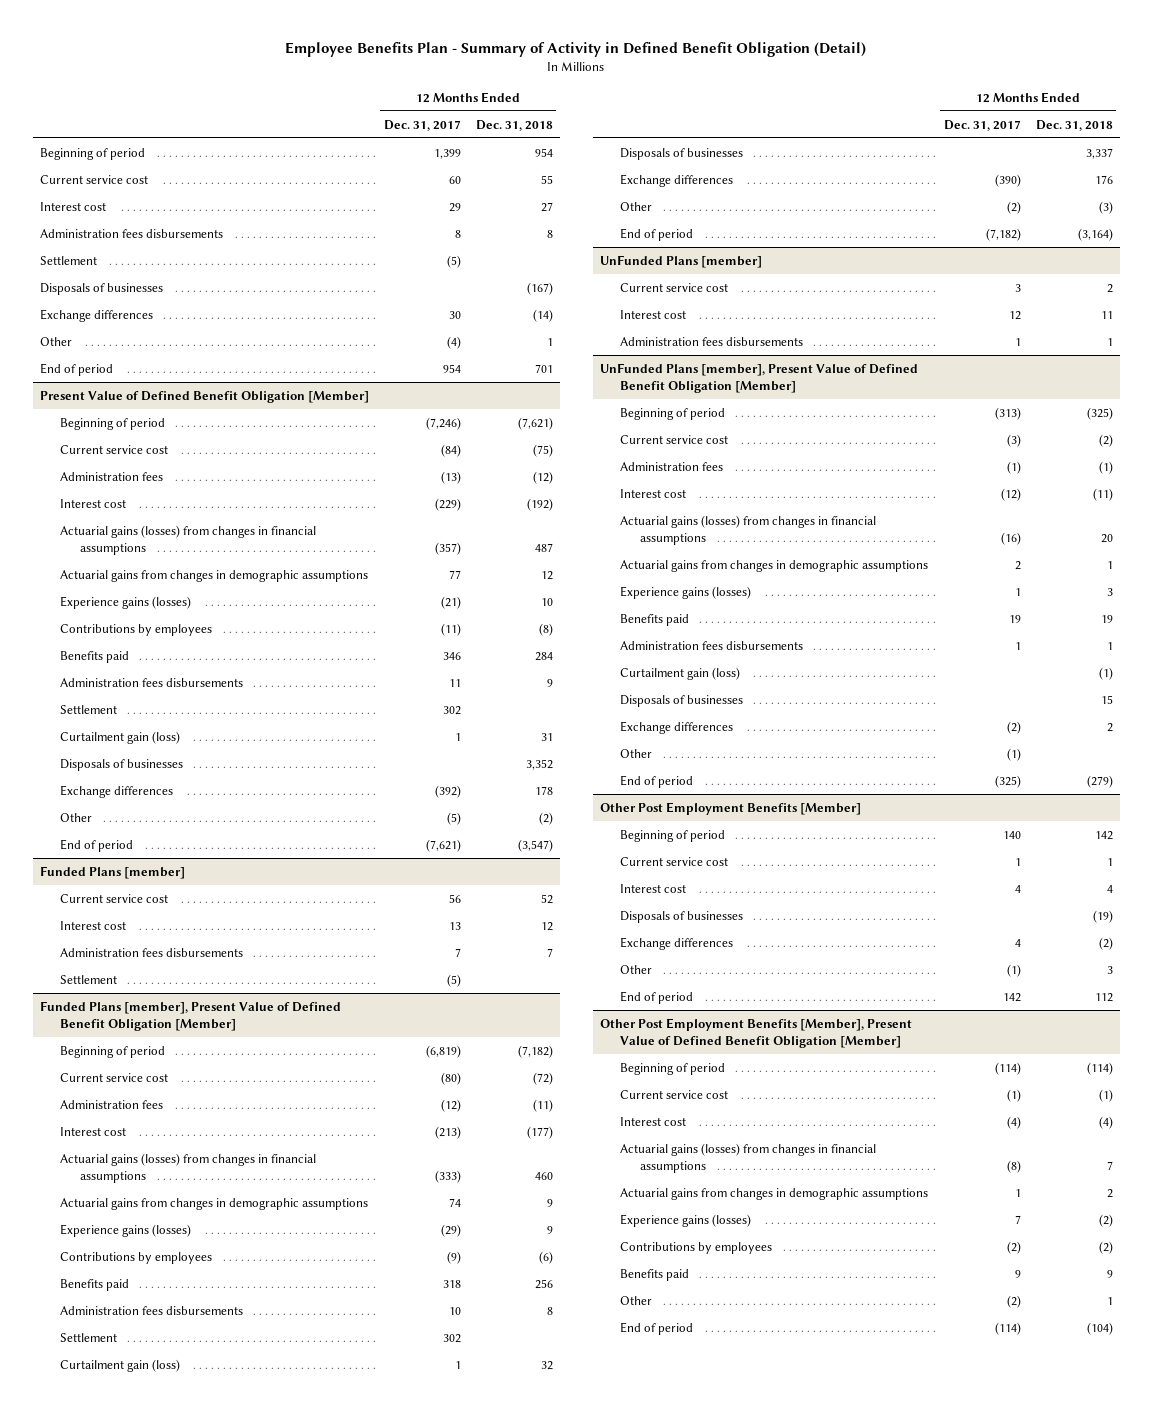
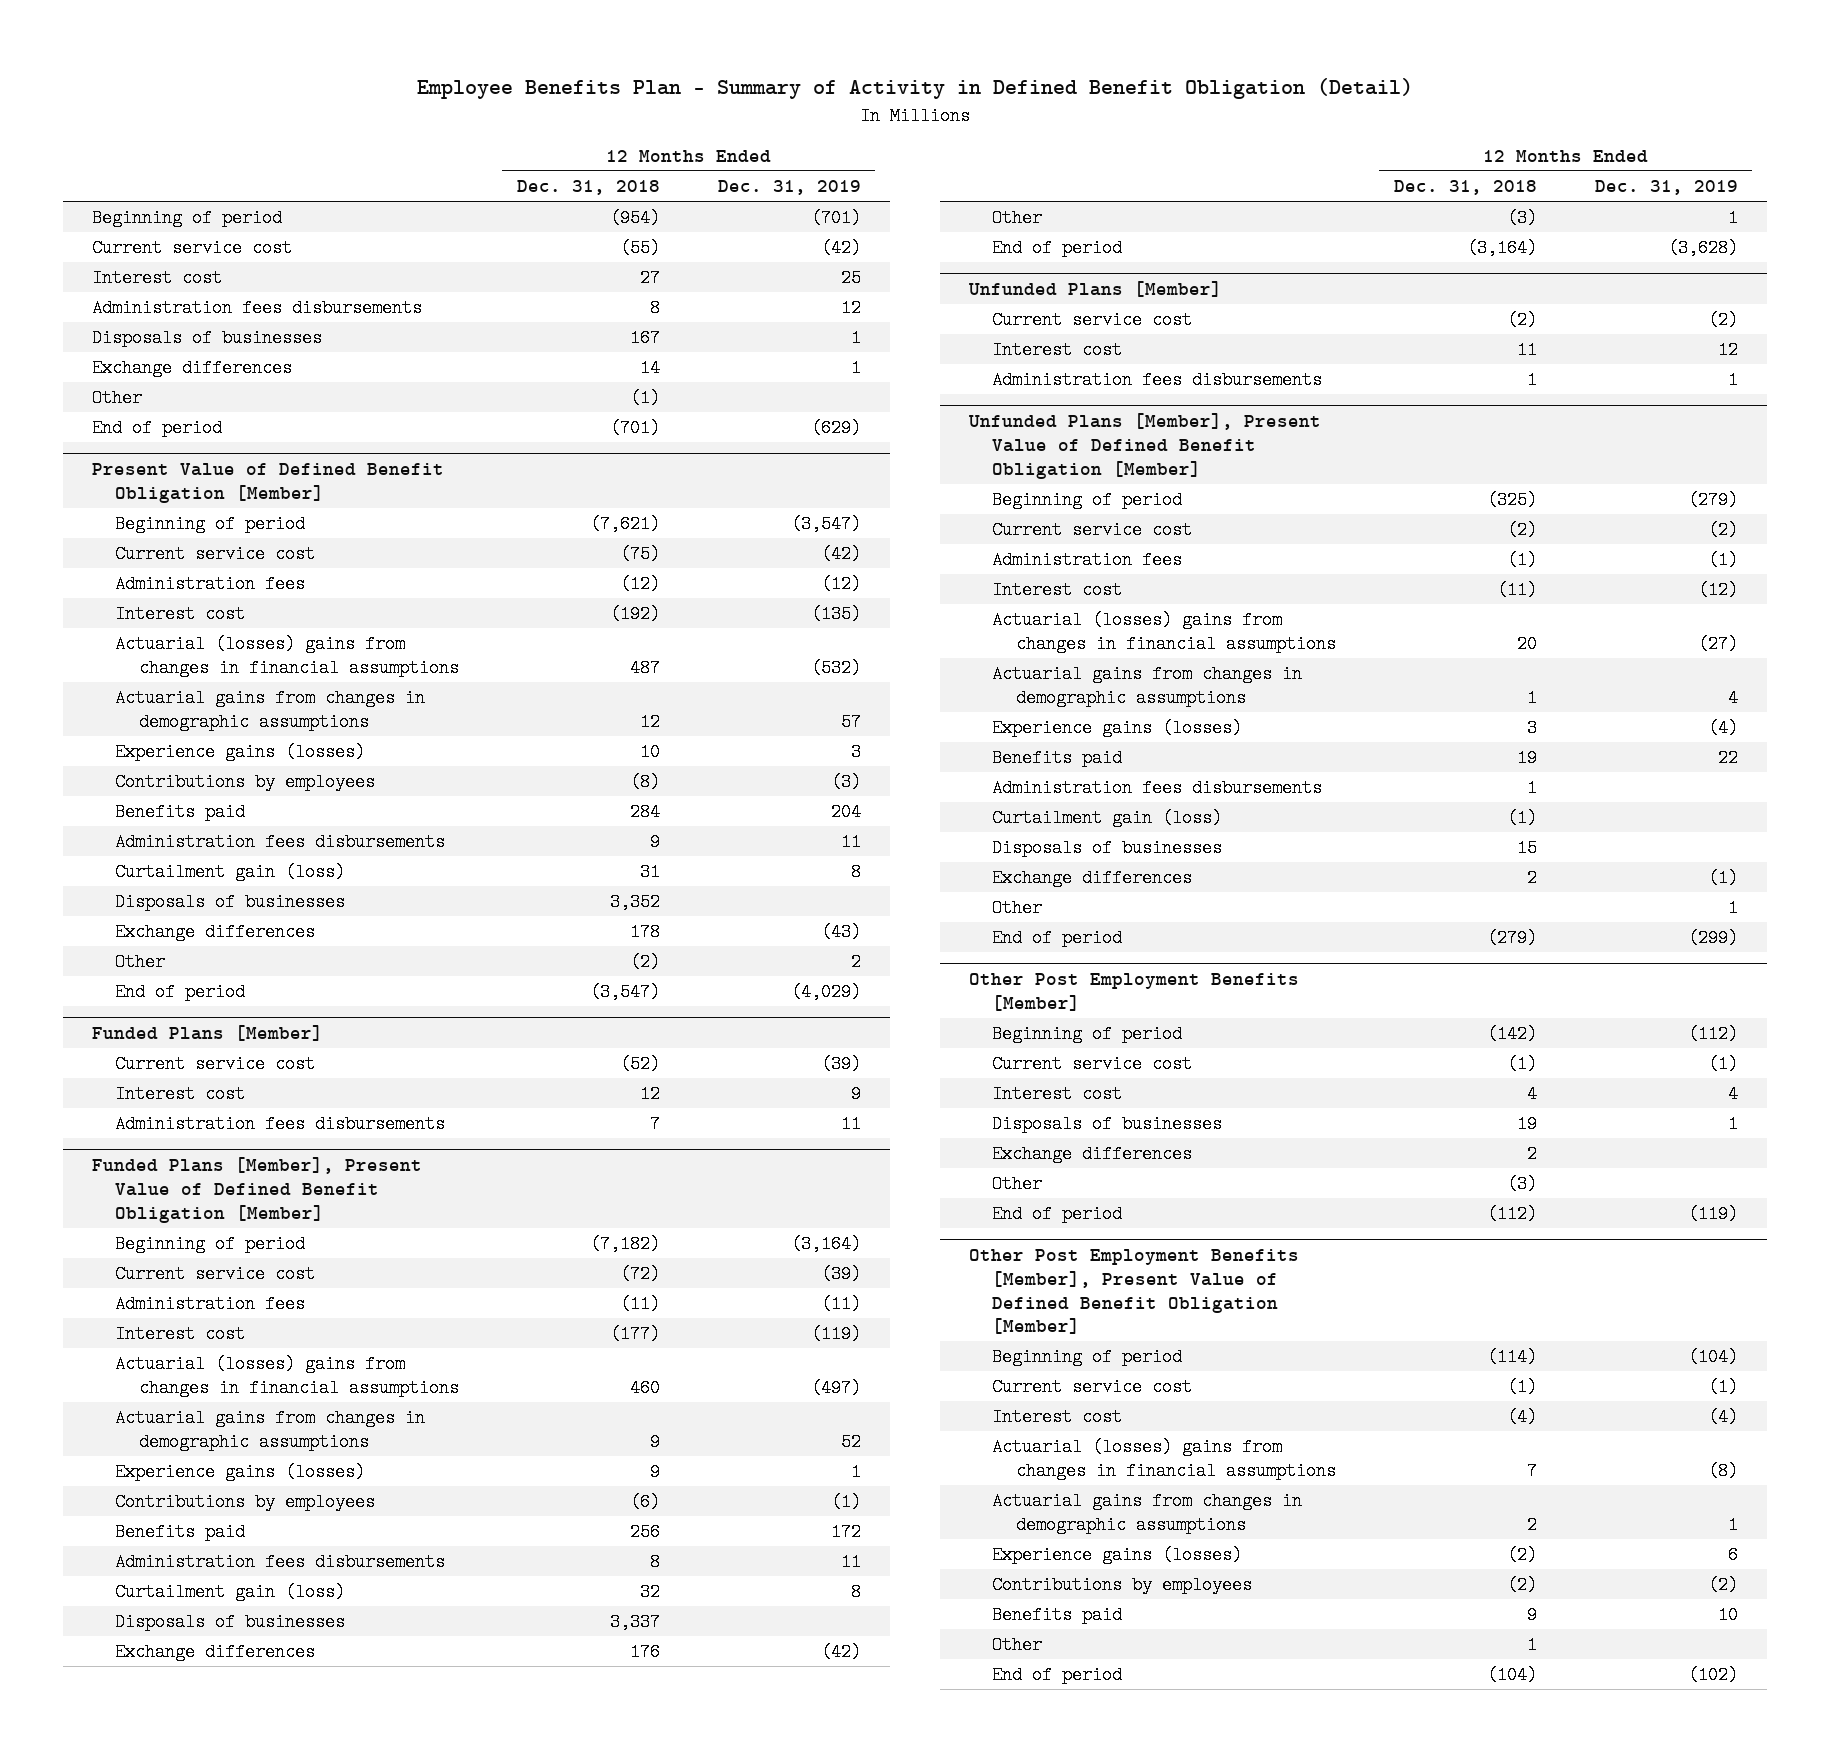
- | 12 Months Ended Dec. 31, 2017 | 12 Months Ended Dec. 31, 2018
+ | 12 Months Ended Dec. 31, 2018 | 12 Months Ended Dec. 31, 2019
- Beginning of period | 1,399 | 954
- Current service cost | 60 | 55
+ Beginning of period | (954) | (701)
+ Current service cost | (55) | (42)
- Settlement | (5) |
- Disposals of businesses | | (167)
- Exchange differences | 30 | (14)
- Other | (4) | 1
- End of period | 954 | 701
+ Disposals of businesses | 167 | 1
+ Exchange differences | 14 | 1
+ Other | (1) |
+ End of period | (701) | (629)
@ Present Value of Defined Benefit Obligation [Member]
- Actuarial gains (losses) from changes in financial assumptions | (357) | 487
+ Actuarial (losses) gains from changes in financial assumptions | 487 | (532)
- Settlement | 302 |
- Funded Plans [member]
- Current service cost | 56 | 52
+ Funded Plans [Member]
+ Current service cost | (52) | (39)
- Settlement | (5) |
- Funded Plans [member], Present Value of Defined Benefit Obligation [Member]
+ Funded Plans [Member], Present Value of Defined Benefit Obligation [Member]
- Actuarial gains (losses) from changes in financial assumptions | (333) | 460
+ Actuarial (losses) gains from changes in financial assumptions | 460 | (497)
- Settlement | 302 |
- UnFunded Plans [member]
- Current service cost | 3 | 2
+ Unfunded Plans [Member]
+ Current service cost | (2) | (2)
- UnFunded Plans [member], Present Value of Defined Benefit Obligation [Member]
+ Unfunded Plans [Member], Present Value of Defined Benefit Obligation [Member]
- Actuarial gains (losses) from changes in financial assumptions | (16) | 20
+ Actuarial (losses) gains from changes in financial assumptions | 20 | (27)
@ Other Post Employment Benefits [Member]
- Beginning of period | 140 | 142
- Current service cost | 1 | 1
+ Beginning of period | (142) | (112)
+ Current service cost | (1) | (1)
- Disposals of businesses | | (19)
- Exchange differences | 4 | (2)
- Other | (1) | 3
- End of period | 142 | 112
+ Disposals of businesses | 19 | 1
+ Exchange differences | 2 |
+ Other | (3) |
+ End of period | (112) | (119)
@ Other Post Employment Benefits [Member], Present Value of Defined Benefit Obligation [Member]
- Actuarial gains (losses) from changes in financial assumptions | (8) | 7
+ Actuarial (losses) gains from changes in financial assumptions | 7 | (8)

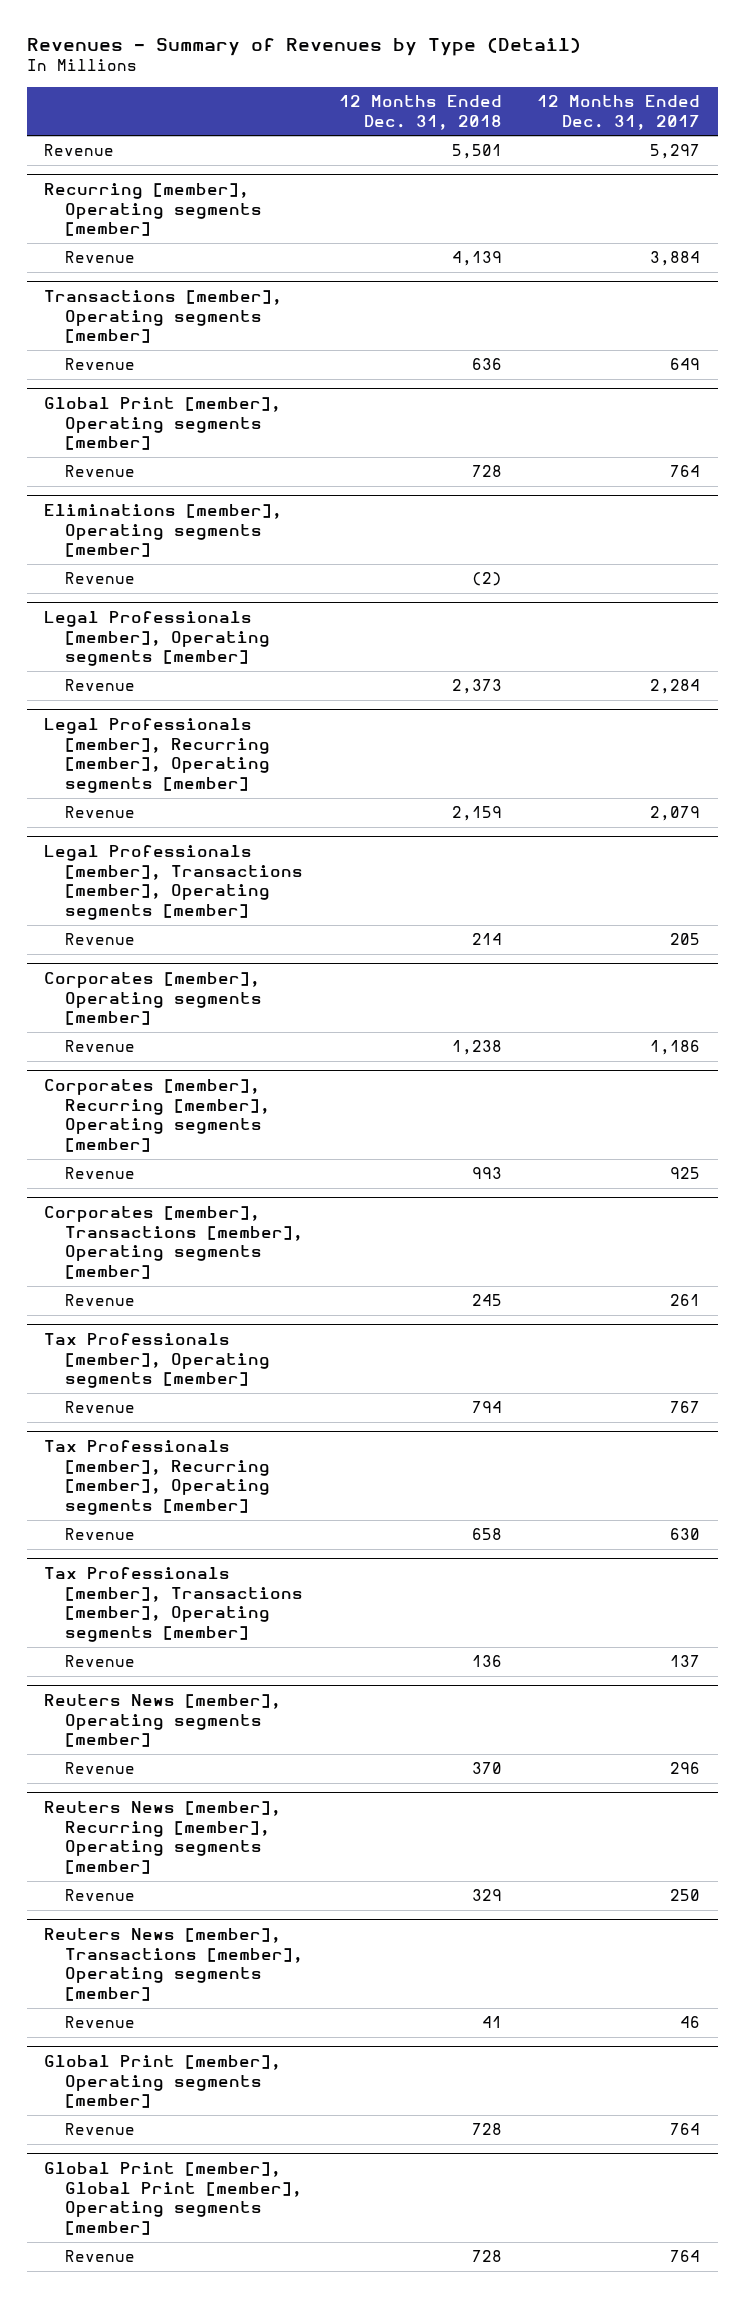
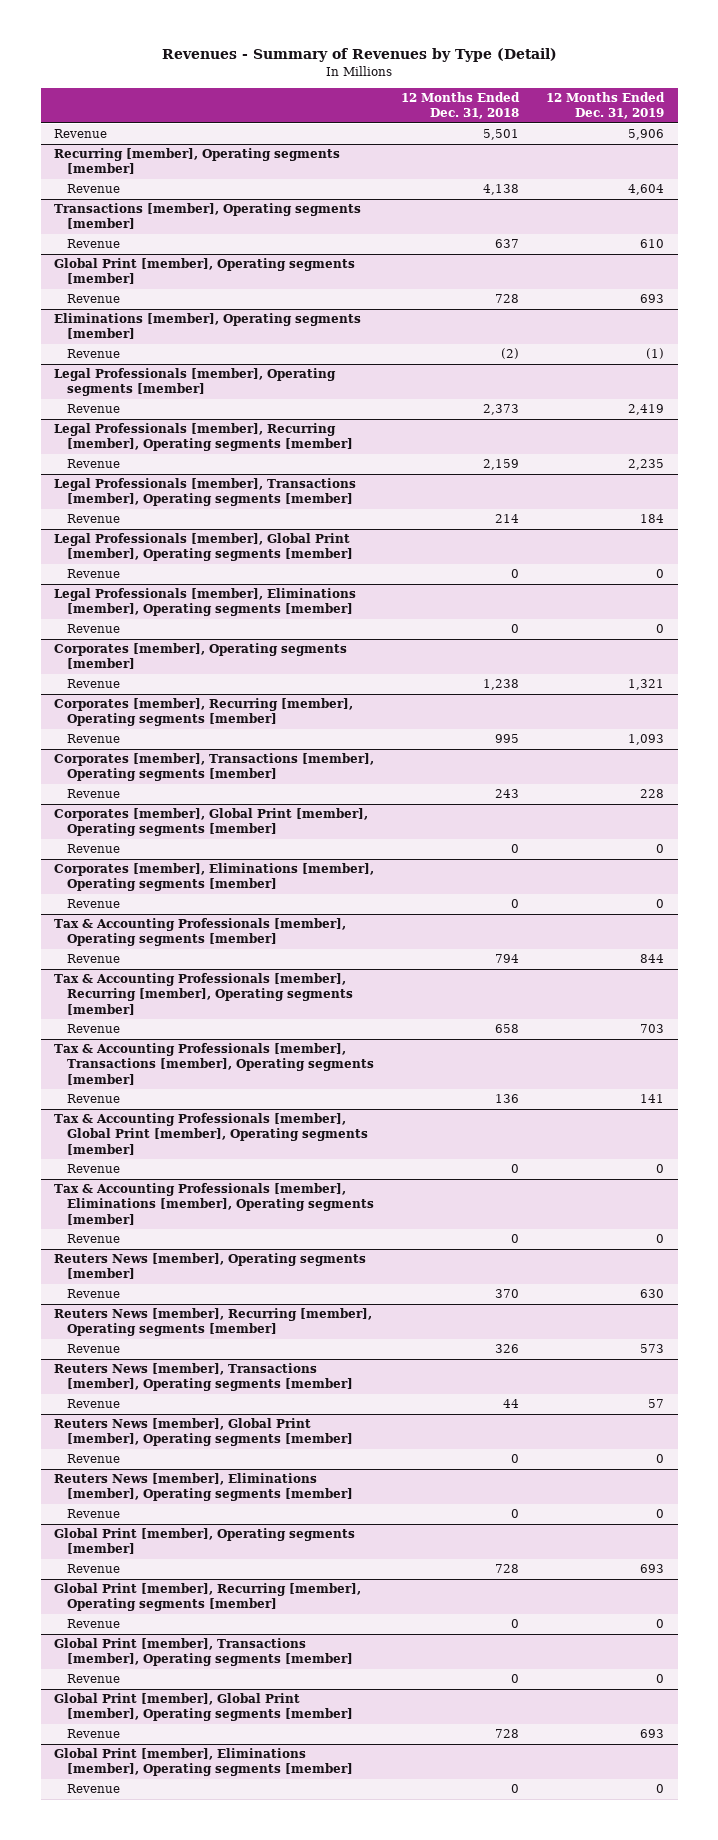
- | 12 Months Ended Dec. 31, 2018 | 12 Months Ended Dec. 31, 2017
+ | 12 Months Ended Dec. 31, 2018 | 12 Months Ended Dec. 31, 2019
@ Recurring [member], Operating segments [member]
- Revenue | 4,139 | 3,884
+ Revenue | 4,138 | 4,604
@ Transactions [member], Operating segments [member]
- Revenue | 636 | 649
+ Revenue | 637 | 610
+ Legal Professionals [member], Global Print [member], Operating segments [member]
+ Revenue | 0 | 0
+ Legal Professionals [member], Eliminations [member], Operating segments [member]
+ Revenue | 0 | 0
@ Corporates [member], Recurring [member], Operating segments [member]
- Revenue | 993 | 925
+ Revenue | 995 | 1,093
@ Corporates [member], Transactions [member], Operating segments [member]
- Revenue | 245 | 261
- Tax Professionals [member], Operating segments [member]
@ Corporates [member], Transactions [member], Operating segments [member]
+ Revenue | 243 | 228
+ Corporates [member], Global Print [member], Operating segments [member]
+ Revenue | 0 | 0
+ Corporates [member], Eliminations [member], Operating segments [member]
+ Revenue | 0 | 0
+ Tax & Accounting Professionals [member], Operating segments [member]
- Tax Professionals [member], Recurring [member], Operating segments [member]
+ Tax & Accounting Professionals [member], Recurring [member], Operating segments [member]
- Tax Professionals [member], Transactions [member], Operating segments [member]
+ Tax & Accounting Professionals [member], Transactions [member], Operating segments [member]
+ Tax & Accounting Professionals [member], Global Print [member], Operating segments [member]
+ Revenue | 0 | 0
+ Tax & Accounting Professionals [member], Eliminations [member], Operating segments [member]
+ Revenue | 0 | 0
@ Reuters News [member], Recurring [member], Operating segments [member]
- Revenue | 329 | 250
+ Revenue | 326 | 573
@ Reuters News [member], Transactions [member], Operating segments [member]
- Revenue | 41 | 46
+ Revenue | 44 | 57
+ Reuters News [member], Global Print [member], Operating segments [member]
+ Revenue | 0 | 0
+ Reuters News [member], Eliminations [member], Operating segments [member]
+ Revenue | 0 | 0
+ Global Print [member], Recurring [member], Operating segments [member]
+ Revenue | 0 | 0
+ Global Print [member], Transactions [member], Operating segments [member]
+ Revenue | 0 | 0
+ Global Print [member], Eliminations [member], Operating segments [member]
+ Revenue | 0 | 0

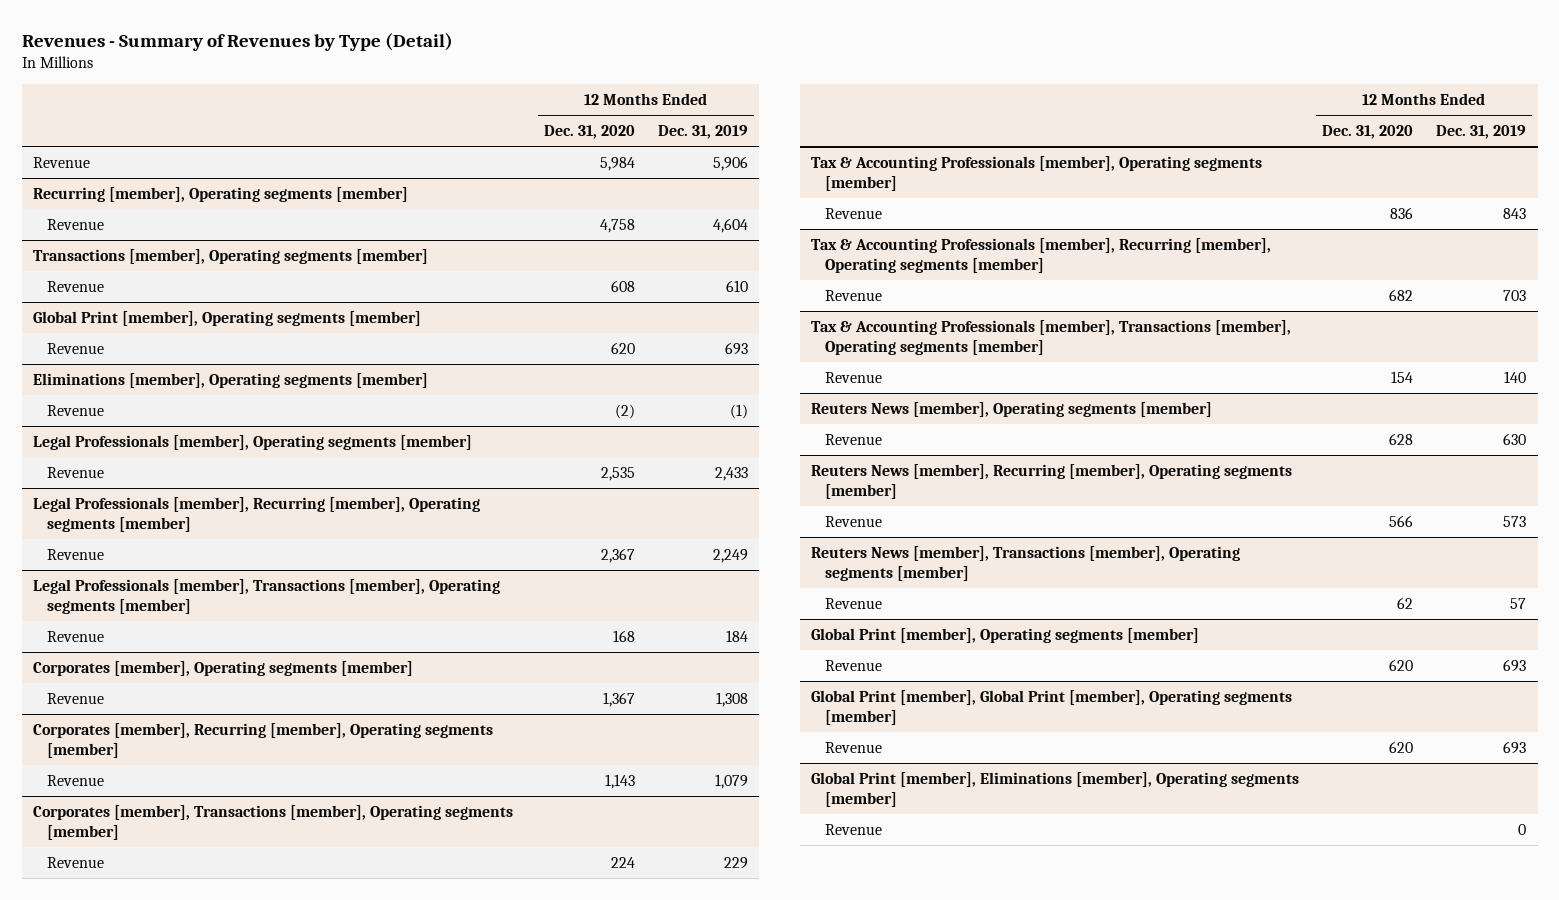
- | 12 Months Ended Dec. 31, 2018 | 12 Months Ended Dec. 31, 2019
+ | 12 Months Ended Dec. 31, 2020 | 12 Months Ended Dec. 31, 2019
@ Legal Professionals [member], Operating segments [member]
- Revenue | 2,373 | 2,419
+ Revenue | 2,535 | 2,433
@ Legal Professionals [member], Recurring [member], Operating segments [member]
- Revenue | 2,159 | 2,235
+ Revenue | 2,367 | 2,249
- Legal Professionals [member], Global Print [member], Operating segments [member]
- Revenue | 0 | 0
- Legal Professionals [member], Eliminations [member], Operating segments [member]
- Revenue | 0 | 0
@ Corporates [member], Operating segments [member]
- Revenue | 1,238 | 1,321
+ Revenue | 1,367 | 1,308
@ Corporates [member], Recurring [member], Operating segments [member]
- Revenue | 995 | 1,093
+ Revenue | 1,143 | 1,079
@ Corporates [member], Transactions [member], Operating segments [member]
- Revenue | 243 | 228
- Corporates [member], Global Print [member], Operating segments [member]
- Revenue | 0 | 0
- Corporates [member], Eliminations [member], Operating segments [member]
- Revenue | 0 | 0
@ Corporates [member], Transactions [member], Operating segments [member]
+ Revenue | 224 | 229
@ Tax & Accounting Professionals [member], Operating segments [member]
- Revenue | 794 | 844
+ Revenue | 836 | 843
@ Tax & Accounting Professionals [member], Transactions [member], Operating segments [member]
- Revenue | 136 | 141
- Tax & Accounting Professionals [member], Global Print [member], Operating segments [member]
- Revenue | 0 | 0
- Tax & Accounting Professionals [member], Eliminations [member], Operating segments [member]
- Revenue | 0 | 0
@ Tax & Accounting Professionals [member], Transactions [member], Operating segments [member]
+ Revenue | 154 | 140
- Reuters News [member], Global Print [member], Operating segments [member]
- Revenue | 0 | 0
- Reuters News [member], Eliminations [member], Operating segments [member]
- Revenue | 0 | 0
- Global Print [member], Recurring [member], Operating segments [member]
- Revenue | 0 | 0
- Global Print [member], Transactions [member], Operating segments [member]
- Revenue | 0 | 0

